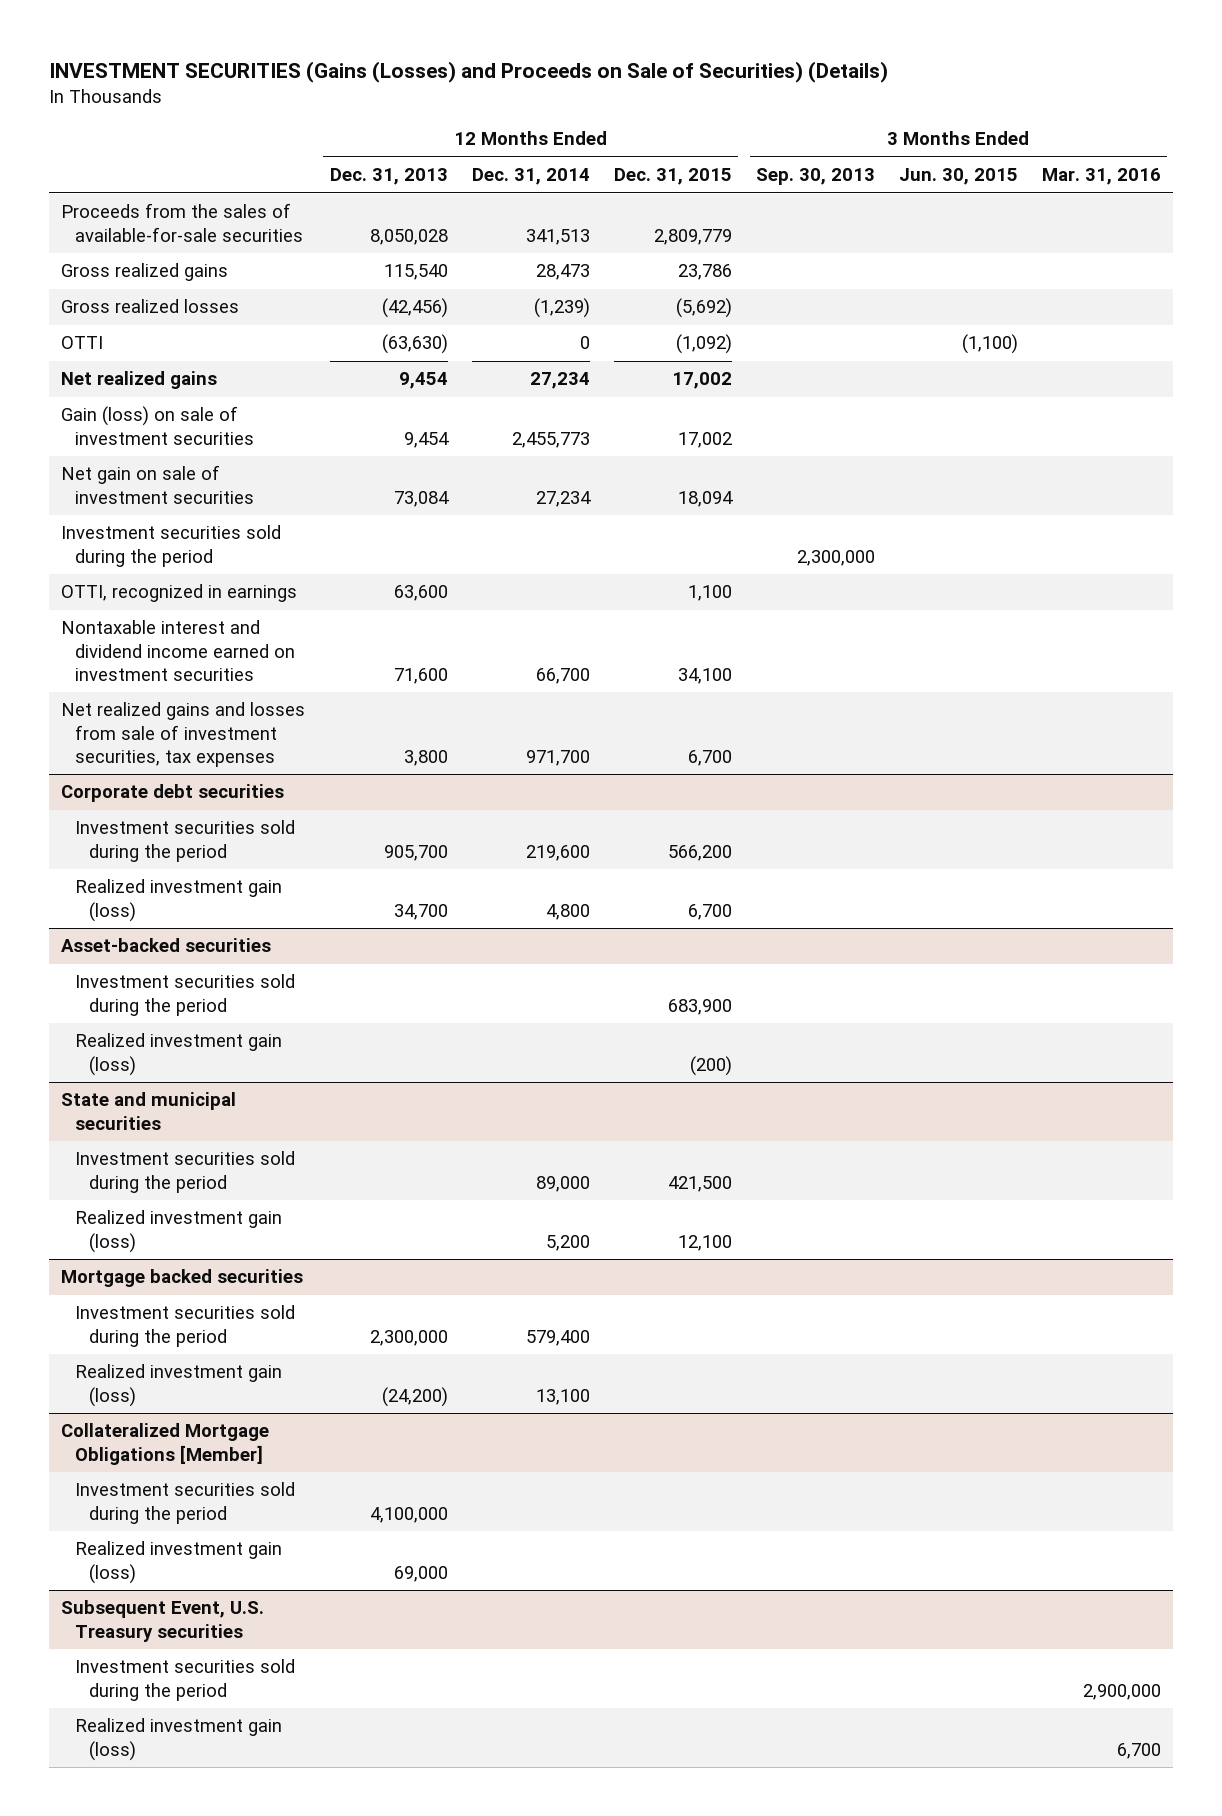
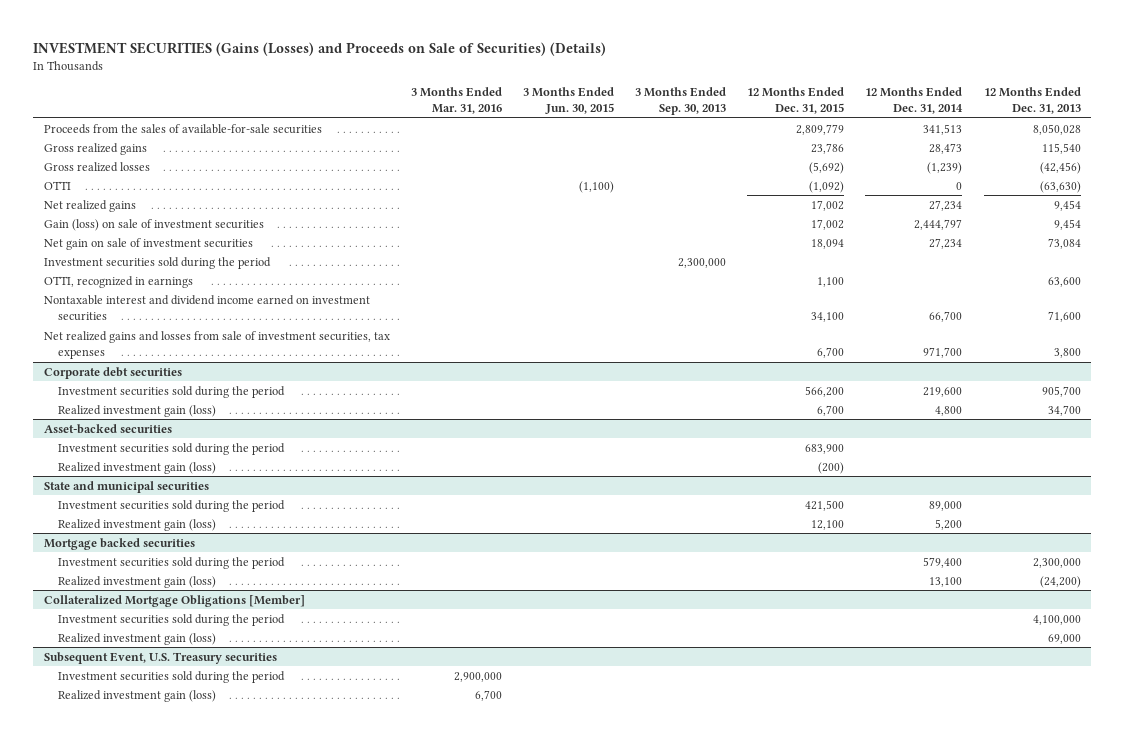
- | 12 Months Ended Dec. 31, 2013 | 12 Months Ended Dec. 31, 2014 | 12 Months Ended Dec. 31, 2015 | 3 Months Ended Sep. 30, 2013 | 3 Months Ended Jun. 30, 2015 | 3 Months Ended Mar. 31, 2016
+ | 3 Months Ended Mar. 31, 2016 | 3 Months Ended Jun. 30, 2015 | 3 Months Ended Sep. 30, 2013 | 12 Months Ended Dec. 31, 2015 | 12 Months Ended Dec. 31, 2014 | 12 Months Ended Dec. 31, 2013
- Gain (loss) on sale of investment securities | 9,454 | 2,455,773 | 17,002 | | |
+ Gain (loss) on sale of investment securities | | | | 17,002 | 2,444,797 | 9,454

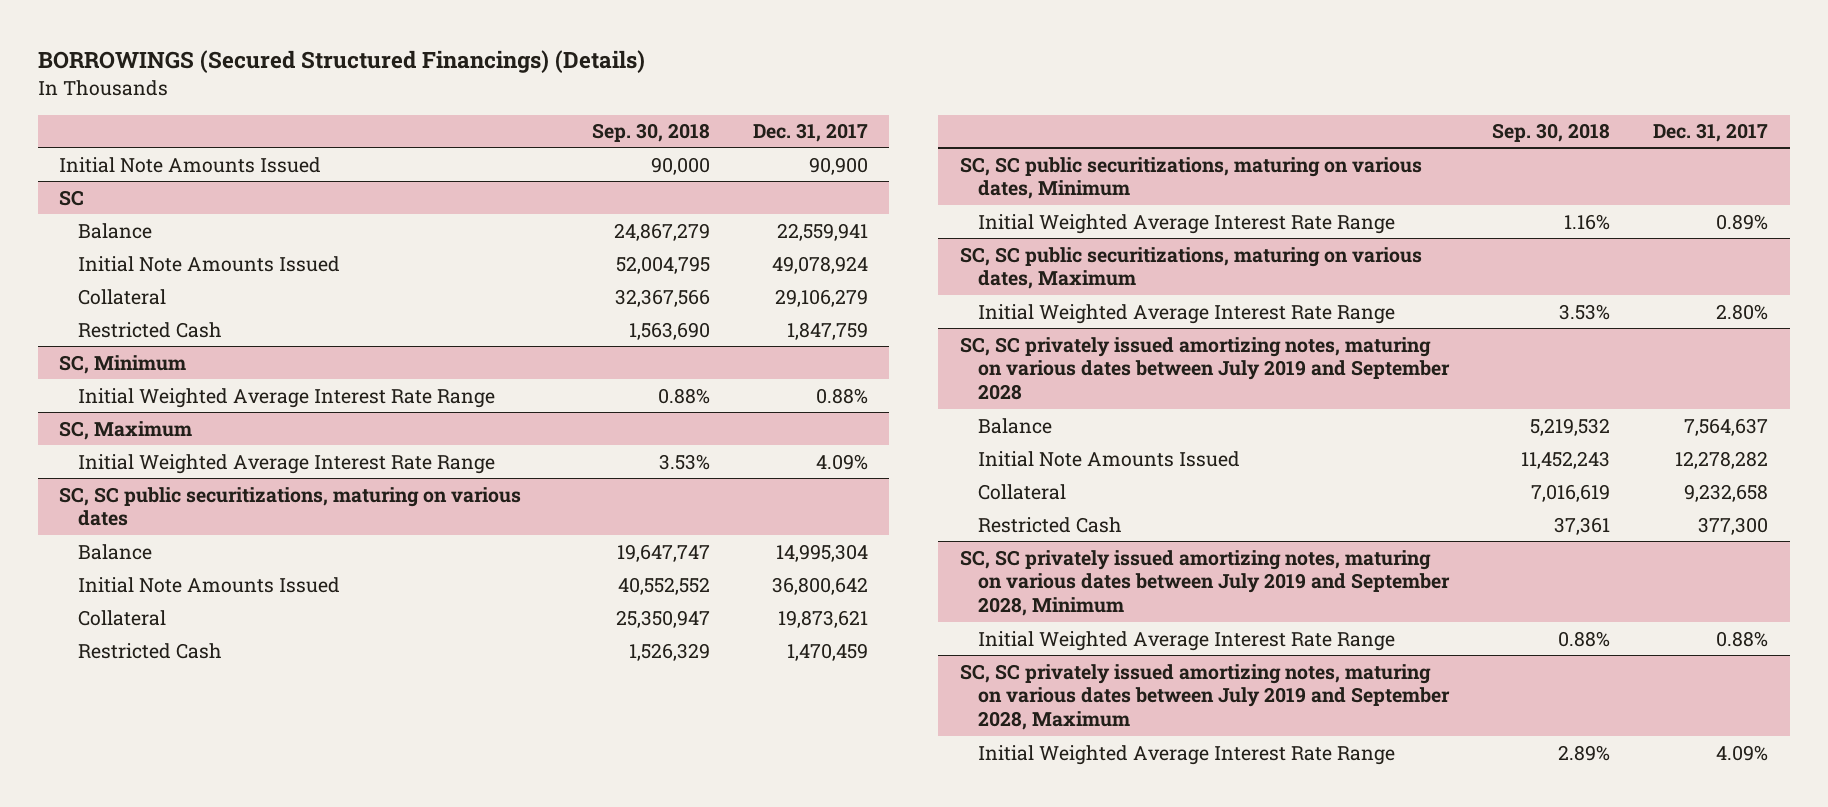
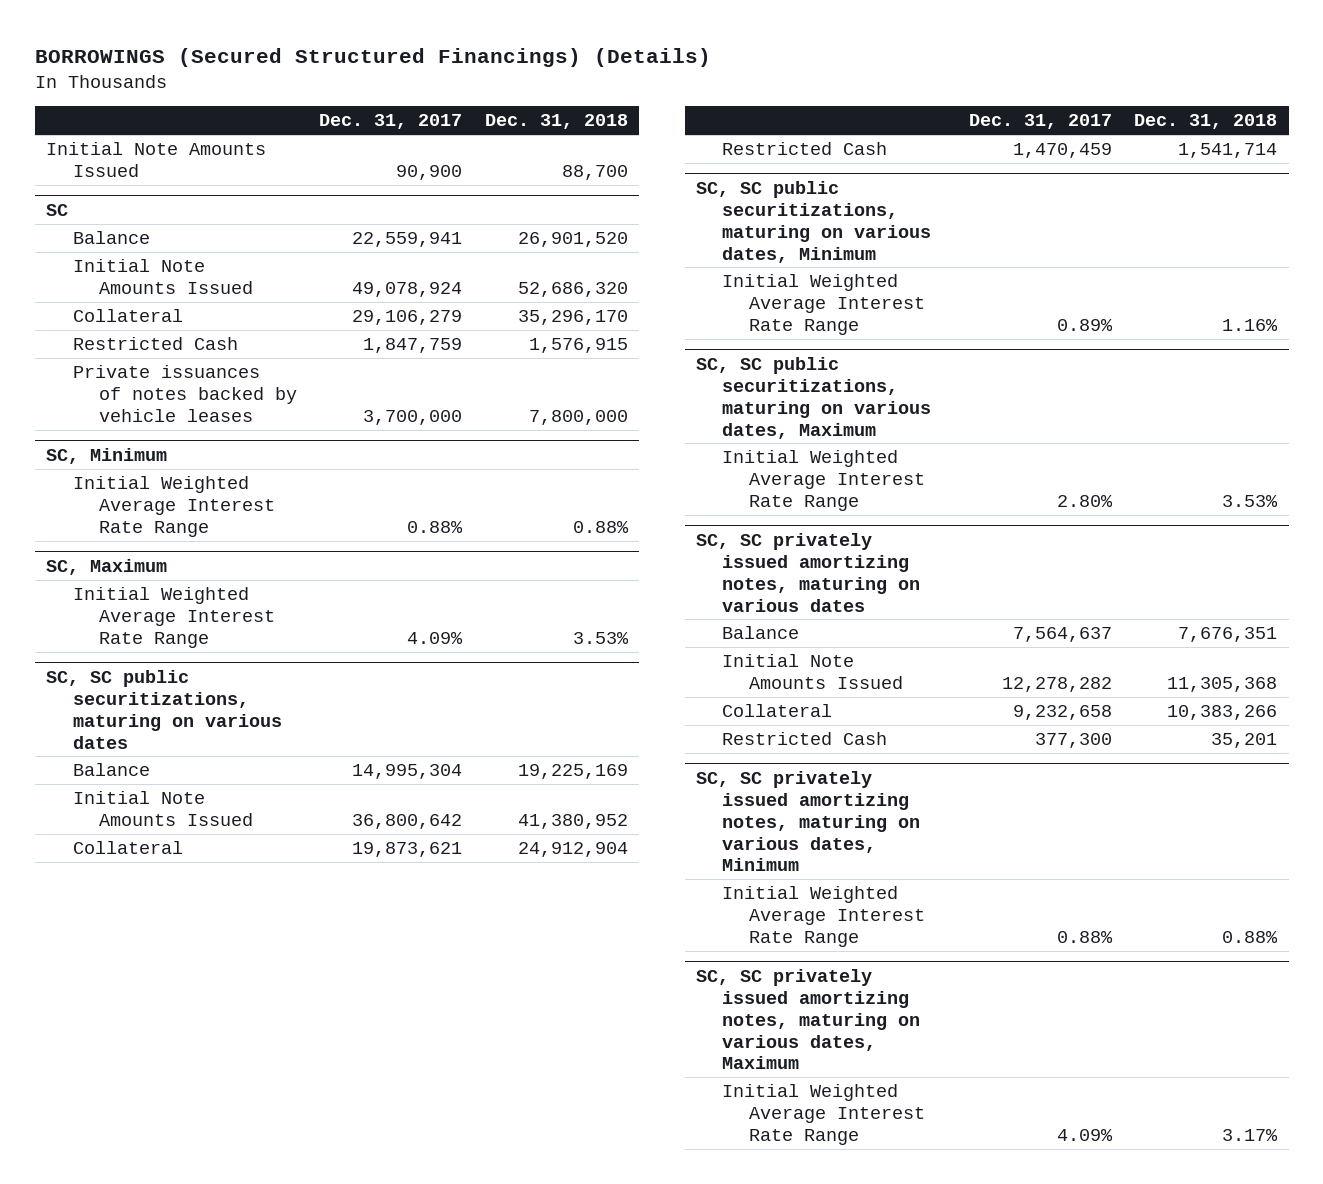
- | Sep. 30, 2018 | Dec. 31, 2017
+ | Dec. 31, 2017 | Dec. 31, 2018
@ SC
+ Private issuances of notes backed by vehicle leases | 3,700,000 | 7,800,000
- SC, SC privately issued amortizing notes, maturing on various dates between July 2019 and September 2028
+ SC, SC privately issued amortizing notes, maturing on various dates
- SC, SC privately issued amortizing notes, maturing on various dates between July 2019 and September 2028, Minimum
+ SC, SC privately issued amortizing notes, maturing on various dates, Minimum
- SC, SC privately issued amortizing notes, maturing on various dates between July 2019 and September 2028, Maximum
+ SC, SC privately issued amortizing notes, maturing on various dates, Maximum

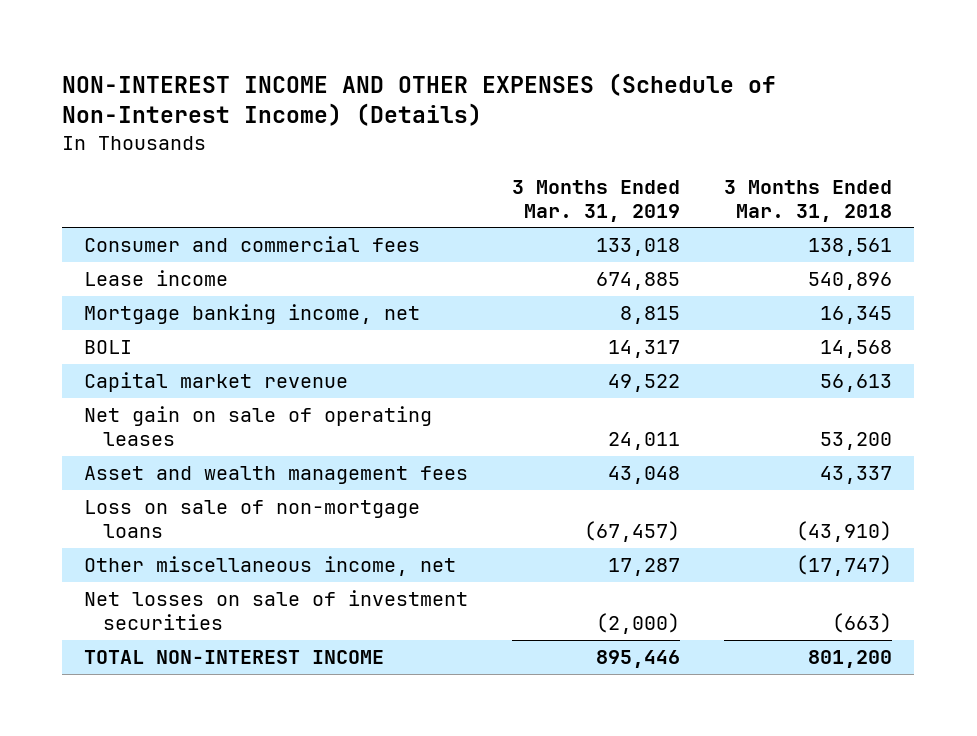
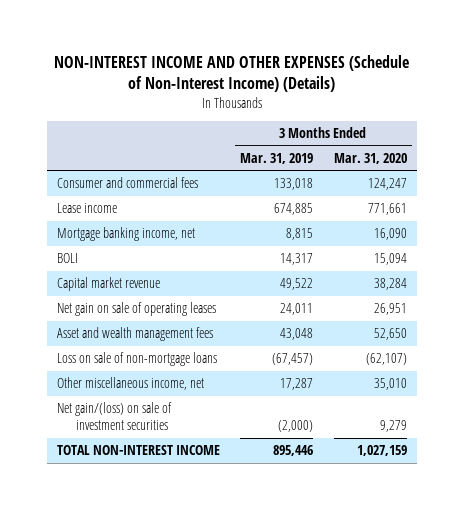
- | 3 Months Ended Mar. 31, 2019 | 3 Months Ended Mar. 31, 2018
+ | 3 Months Ended Mar. 31, 2019 | 3 Months Ended Mar. 31, 2020
- Net losses on sale of investment securities | (2,000) | (663)
+ Net gain/(loss) on sale of investment securities | (2,000) | 9,279

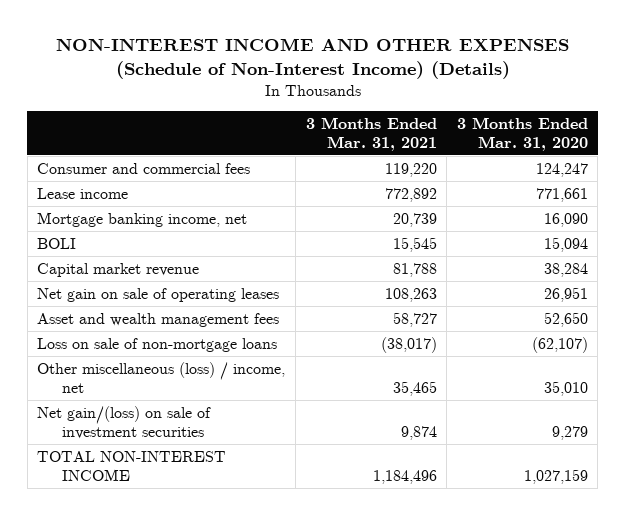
- | 3 Months Ended Mar. 31, 2019 | 3 Months Ended Mar. 31, 2020
+ | 3 Months Ended Mar. 31, 2021 | 3 Months Ended Mar. 31, 2020
- Other miscellaneous income, net | 17,287 | 35,010
+ Other miscellaneous (loss) / income, net | 35,465 | 35,010

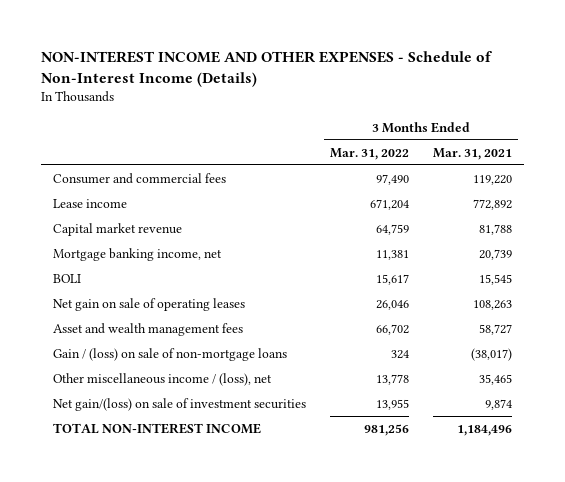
- NON-INTEREST INCOME AND OTHER EXPENSES (Schedule of Non-Interest Income) (Details)
+ NON-INTEREST INCOME AND OTHER EXPENSES - Schedule of Non-Interest Income (Details)
- | 3 Months Ended Mar. 31, 2021 | 3 Months Ended Mar. 31, 2020
+ | 3 Months Ended Mar. 31, 2022 | 3 Months Ended Mar. 31, 2021
moved up: Capital market revenue | 64,759 | 81,788
- Loss on sale of non-mortgage loans | (38,017) | (62,107)
- Other miscellaneous (loss) / income, net | 35,465 | 35,010
+ Gain / (loss) on sale of non-mortgage loans | 324 | (38,017)
+ Other miscellaneous income / (loss), net | 13,778 | 35,465

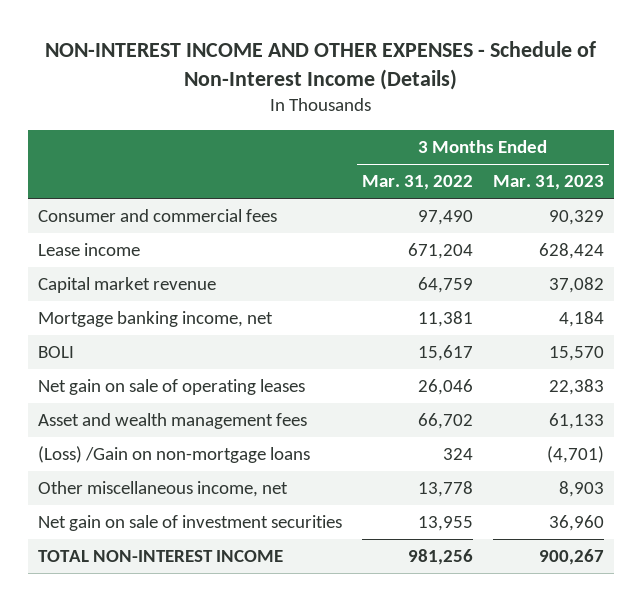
- | 3 Months Ended Mar. 31, 2022 | 3 Months Ended Mar. 31, 2021
+ | 3 Months Ended Mar. 31, 2022 | 3 Months Ended Mar. 31, 2023
- Gain / (loss) on sale of non-mortgage loans | 324 | (38,017)
- Other miscellaneous income / (loss), net | 13,778 | 35,465
- Net gain/(loss) on sale of investment securities | 13,955 | 9,874
+ (Loss) /Gain on non-mortgage loans | 324 | (4,701)
+ Other miscellaneous income, net | 13,778 | 8,903
+ Net gain on sale of investment securities | 13,955 | 36,960

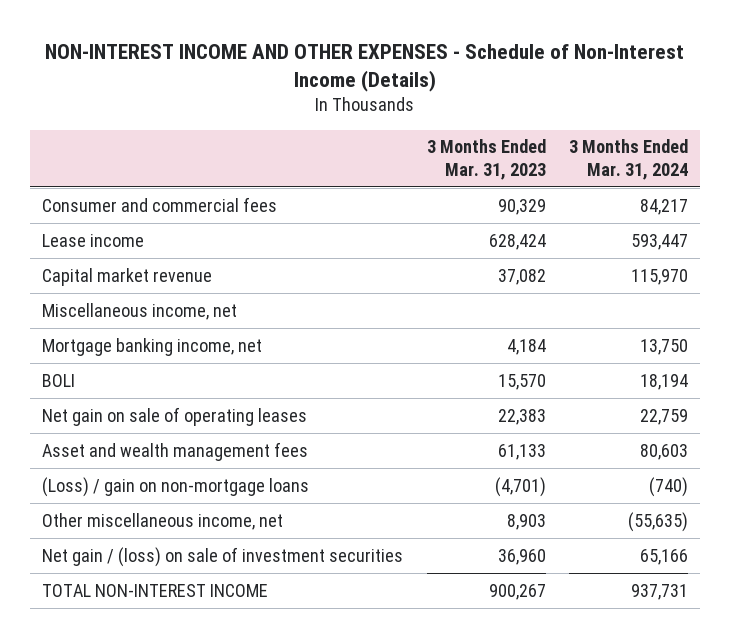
- | 3 Months Ended Mar. 31, 2022 | 3 Months Ended Mar. 31, 2023
+ | 3 Months Ended Mar. 31, 2023 | 3 Months Ended Mar. 31, 2024
+ Miscellaneous income, net
- (Loss) /Gain on non-mortgage loans | 324 | (4,701)
+ (Loss) / gain on non-mortgage loans | (4,701) | (740)
- Net gain on sale of investment securities | 13,955 | 36,960
+ Net gain / (loss) on sale of investment securities | 36,960 | 65,166

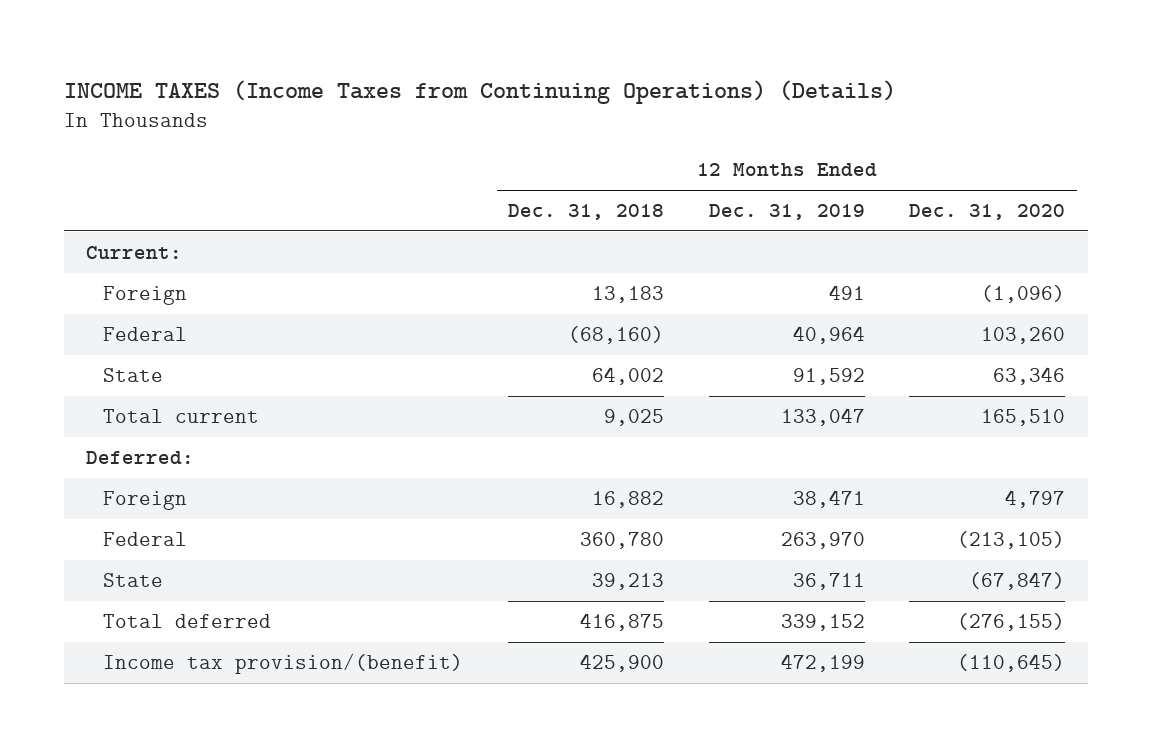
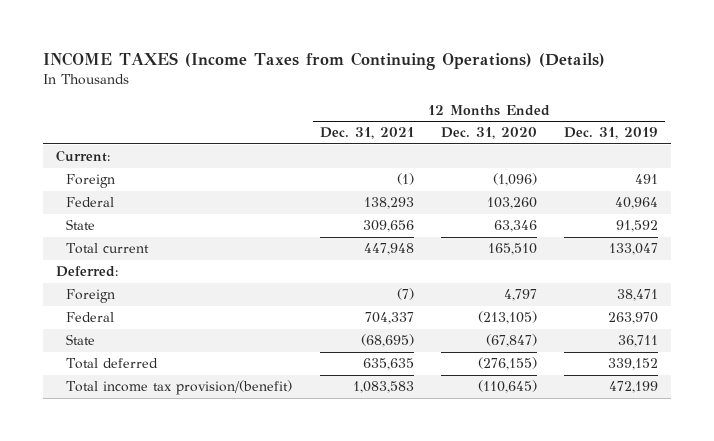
- | 12 Months Ended Dec. 31, 2018 | 12 Months Ended Dec. 31, 2019 | 12 Months Ended Dec. 31, 2020
+ | 12 Months Ended Dec. 31, 2021 | 12 Months Ended Dec. 31, 2020 | 12 Months Ended Dec. 31, 2019
- Income tax provision/(benefit) | 425,900 | 472,199 | (110,645)
+ Total income tax provision/(benefit) | 1,083,583 | (110,645) | 472,199

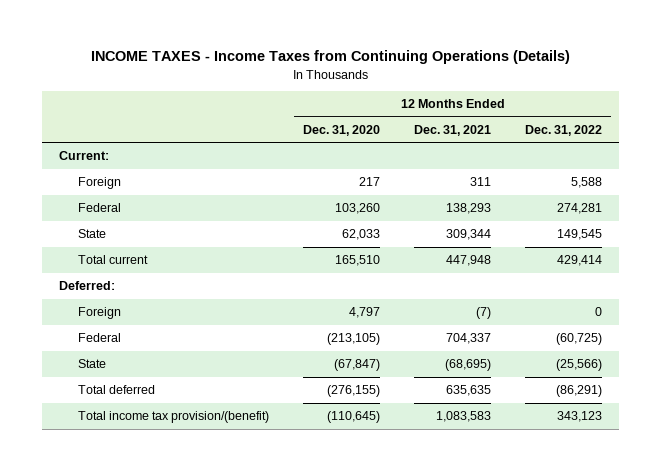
- INCOME TAXES (Income Taxes from Continuing Operations) (Details)
+ INCOME TAXES - Income Taxes from Continuing Operations (Details)
- | 12 Months Ended Dec. 31, 2021 | 12 Months Ended Dec. 31, 2020 | 12 Months Ended Dec. 31, 2019
+ | 12 Months Ended Dec. 31, 2020 | 12 Months Ended Dec. 31, 2021 | 12 Months Ended Dec. 31, 2022
- Foreign | (1) | (1,096) | 491
+ Foreign | 217 | 311 | 5,588
- State | 309,656 | 63,346 | 91,592
+ State | 62,033 | 309,344 | 149,545

